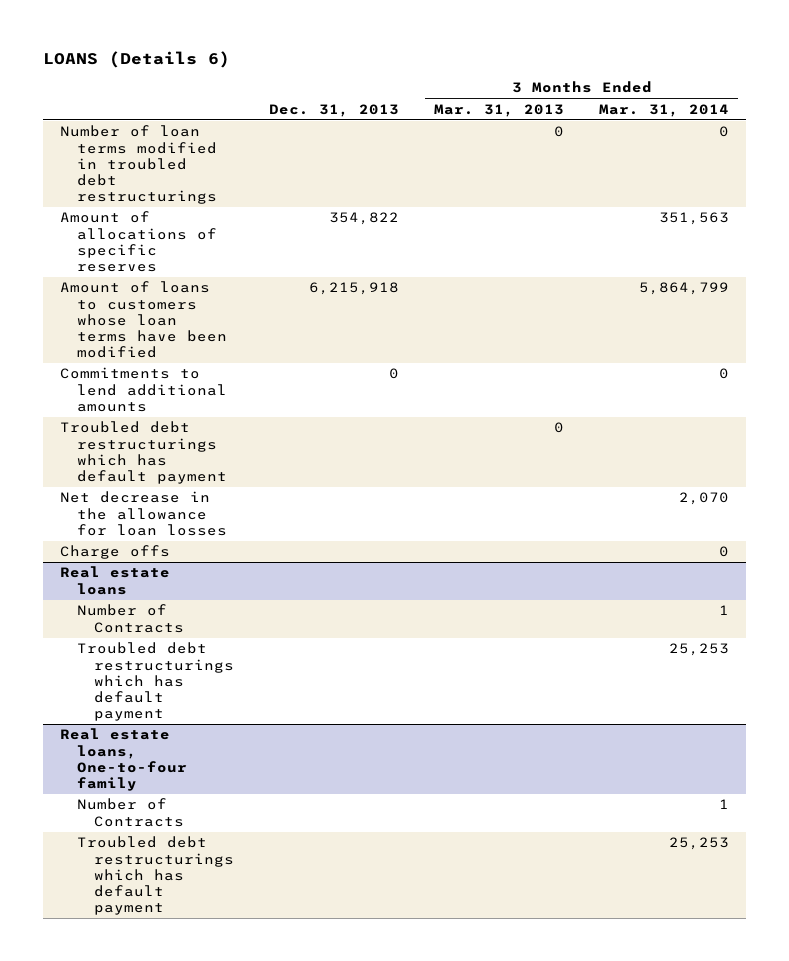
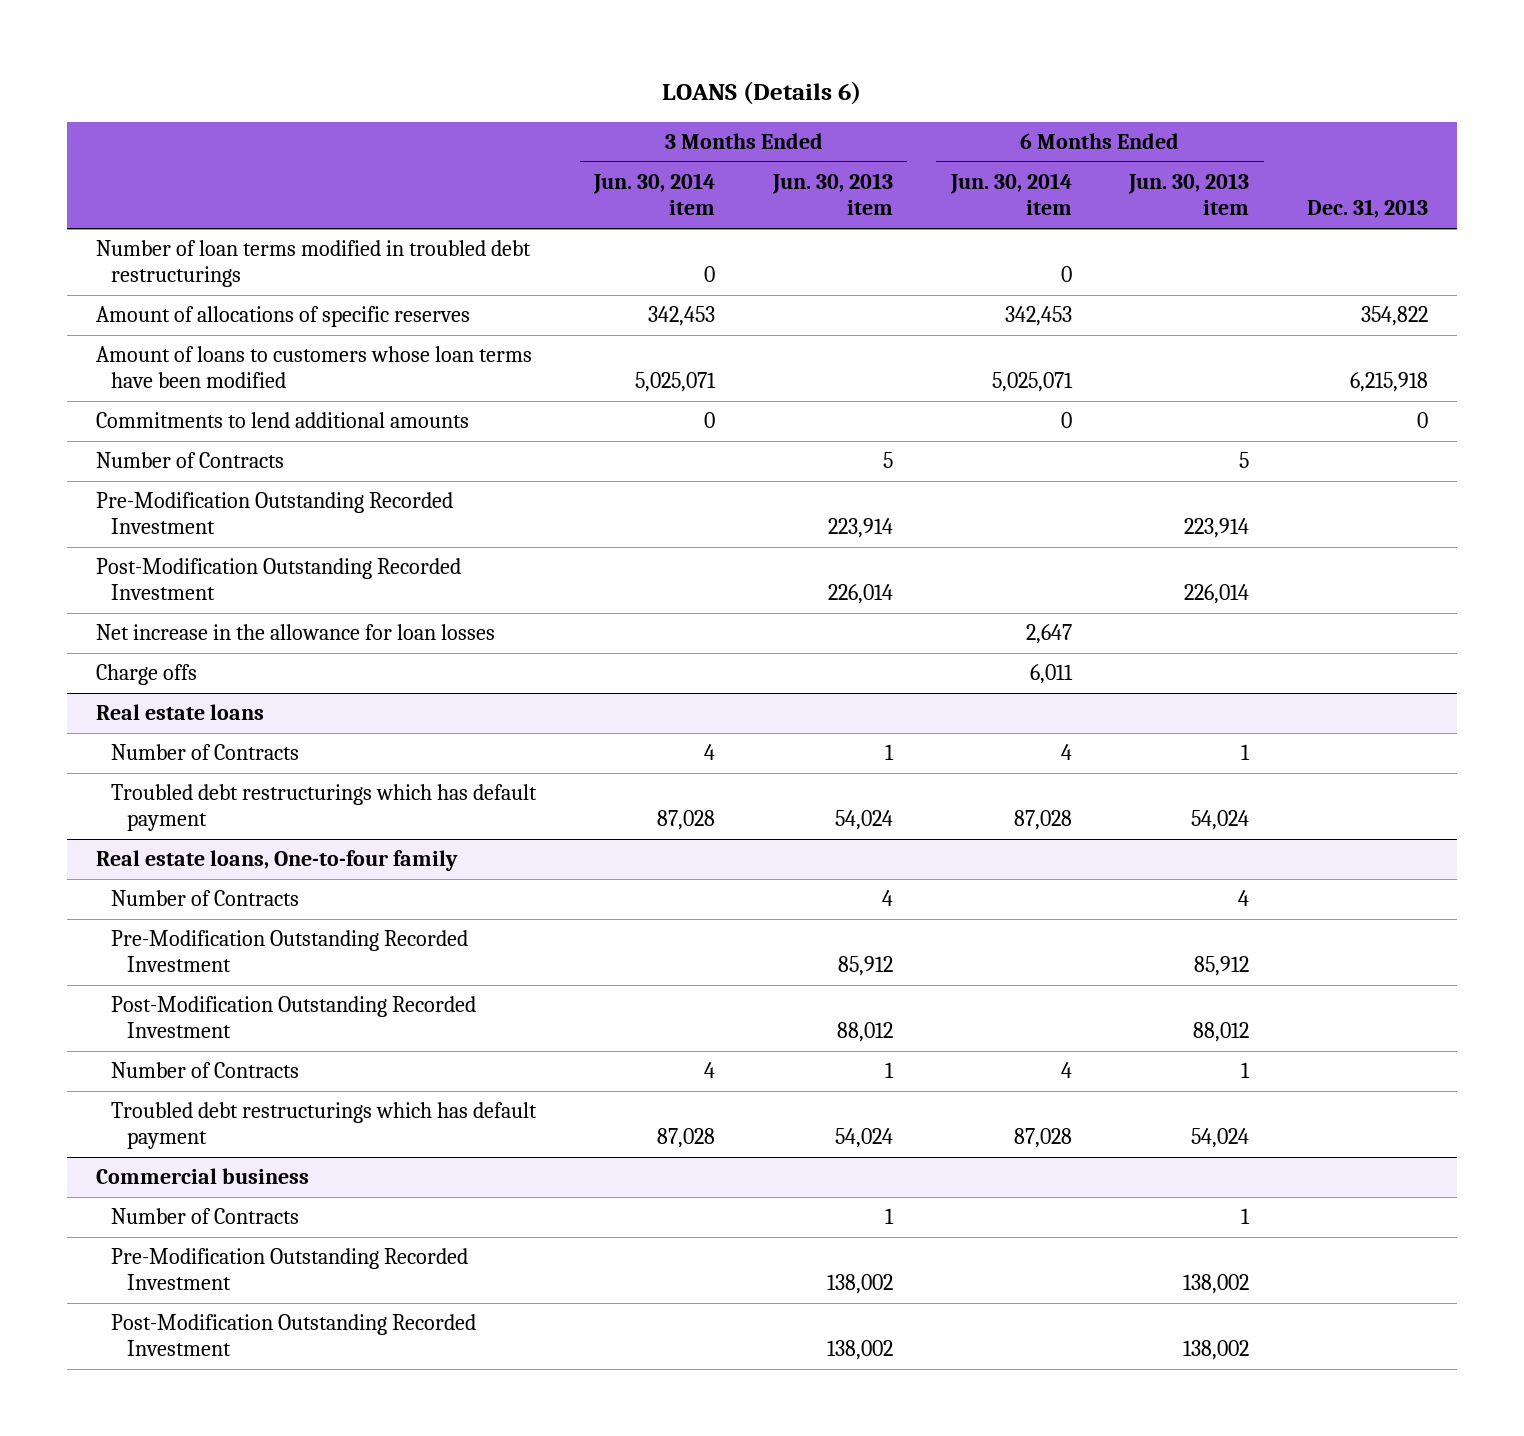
- | Dec. 31, 2013 | 3 Months Ended Mar. 31, 2013 | 3 Months Ended Mar. 31, 2014
+ | 3 Months Ended Jun. 30, 2014 item | 3 Months Ended Jun. 30, 2013 item | 6 Months Ended Jun. 30, 2014 item | 6 Months Ended Jun. 30, 2013 item | Dec. 31, 2013
- Troubled debt restructurings which has default payment | | 0 |
- Net decrease in the allowance for loan losses | | | 2,070
+ Number of Contracts | | 5 | | 5 |
+ Pre-Modification Outstanding Recorded Investment | | 223,914 | | 223,914 |
+ Post-Modification Outstanding Recorded Investment | | 226,014 | | 226,014 |
+ Net increase in the allowance for loan losses | | | 2,647 | |
@ Real estate loans, One-to-four family
+ Pre-Modification Outstanding Recorded Investment | | 85,912 | | 85,912 |
+ Post-Modification Outstanding Recorded Investment | | 88,012 | | 88,012 |
+ Number of Contracts | 4 | 1 | 4 | 1 |
+ Commercial business
+ Number of Contracts | | 1 | | 1 |
+ Pre-Modification Outstanding Recorded Investment | | 138,002 | | 138,002 |
+ Post-Modification Outstanding Recorded Investment | | 138,002 | | 138,002 |

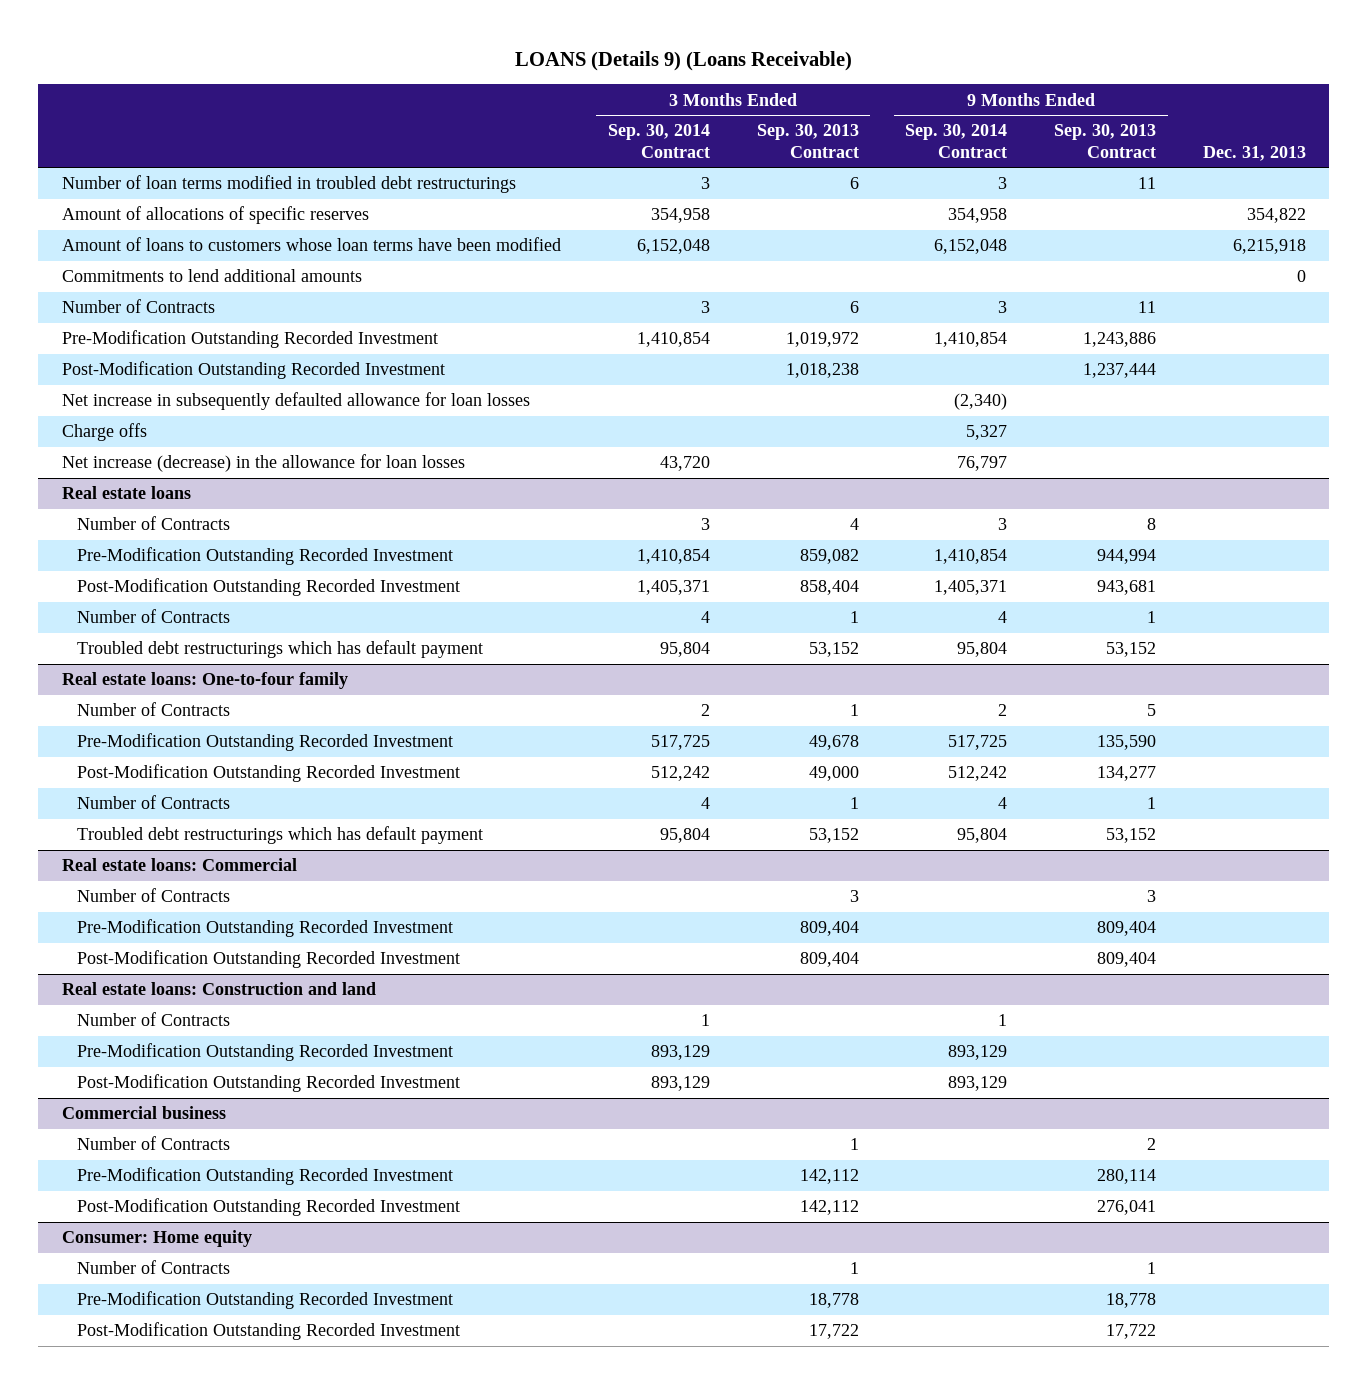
- LOANS (Details 6)
+ LOANS (Details 9) (Loans Receivable)
- | 3 Months Ended Jun. 30, 2014 item | 3 Months Ended Jun. 30, 2013 item | 6 Months Ended Jun. 30, 2014 item | 6 Months Ended Jun. 30, 2013 item | Dec. 31, 2013
+ | 3 Months Ended Sep. 30, 2014 Contract | 3 Months Ended Sep. 30, 2013 Contract | 9 Months Ended Sep. 30, 2014 Contract | 9 Months Ended Sep. 30, 2013 Contract | Dec. 31, 2013
- Net increase in the allowance for loan losses | | | 2,647 | |
+ Net increase in subsequently defaulted allowance for loan losses | | | (2,340) | |
+ Net increase (decrease) in the allowance for loan losses | 43,720 | | 76,797 | |
@ Real estate loans
+ Pre-Modification Outstanding Recorded Investment | 1,410,854 | 859,082 | 1,410,854 | 944,994 |
+ Post-Modification Outstanding Recorded Investment | 1,405,371 | 858,404 | 1,405,371 | 943,681 |
+ Number of Contracts | 4 | 1 | 4 | 1 |
- Real estate loans, One-to-four family
+ Real estate loans: One-to-four family
+ Real estate loans: Commercial
+ Number of Contracts | | 3 | | 3 |
+ Pre-Modification Outstanding Recorded Investment | | 809,404 | | 809,404 |
+ Post-Modification Outstanding Recorded Investment | | 809,404 | | 809,404 |
+ Real estate loans: Construction and land
+ Number of Contracts | 1 | | 1 | |
+ Pre-Modification Outstanding Recorded Investment | 893,129 | | 893,129 | |
+ Post-Modification Outstanding Recorded Investment | 893,129 | | 893,129 | |
+ Consumer: Home equity
+ Number of Contracts | | 1 | | 1 |
+ Pre-Modification Outstanding Recorded Investment | | 18,778 | | 18,778 |
+ Post-Modification Outstanding Recorded Investment | | 17,722 | | 17,722 |

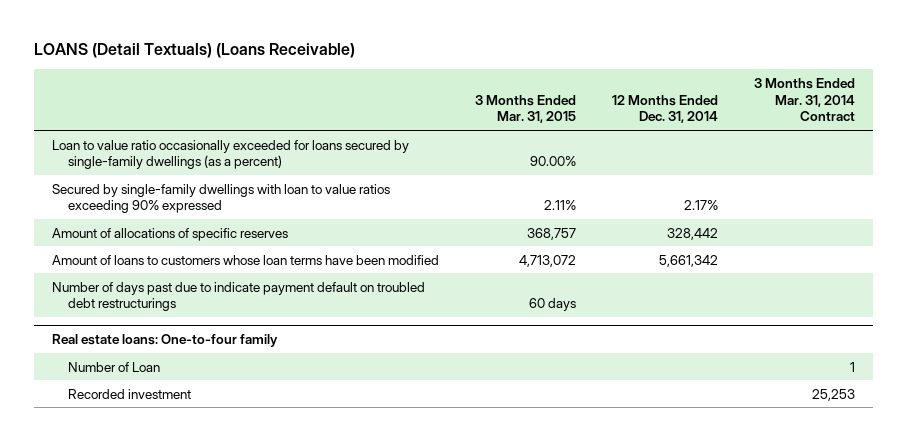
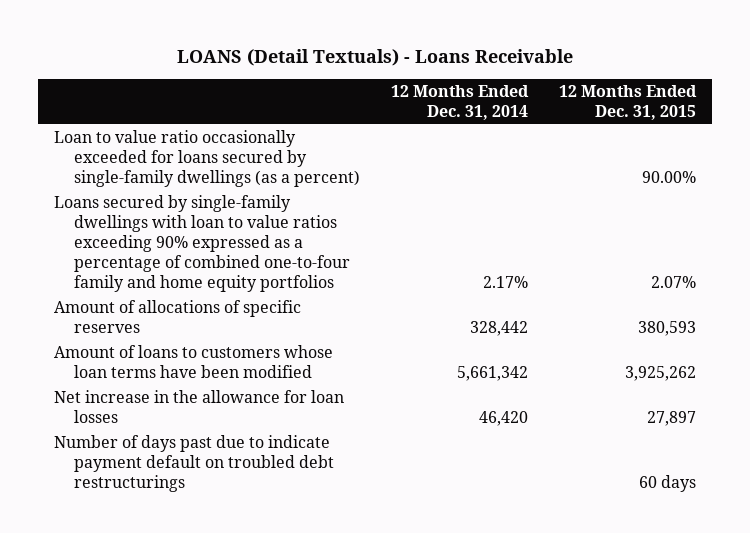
- LOANS (Detail Textuals) (Loans Receivable)
+ LOANS (Detail Textuals) - Loans Receivable
- | 3 Months Ended Mar. 31, 2015 | 12 Months Ended Dec. 31, 2014 | 3 Months Ended Mar. 31, 2014 Contract
+ | 12 Months Ended Dec. 31, 2014 | 12 Months Ended Dec. 31, 2015
- Secured by single-family dwellings with loan to value ratios exceeding 90% expressed | 2.11% | 2.17% |
+ Loans secured by single-family dwellings with loan to value ratios exceeding 90% expressed as a percentage of combined one-to-four family and home equity portfolios | 2.17% | 2.07%
+ Net increase in the allowance for loan losses | 46,420 | 27,897
- Real estate loans: One-to-four family
- Number of Loan | | | 1
- Recorded investment | | | 25,253

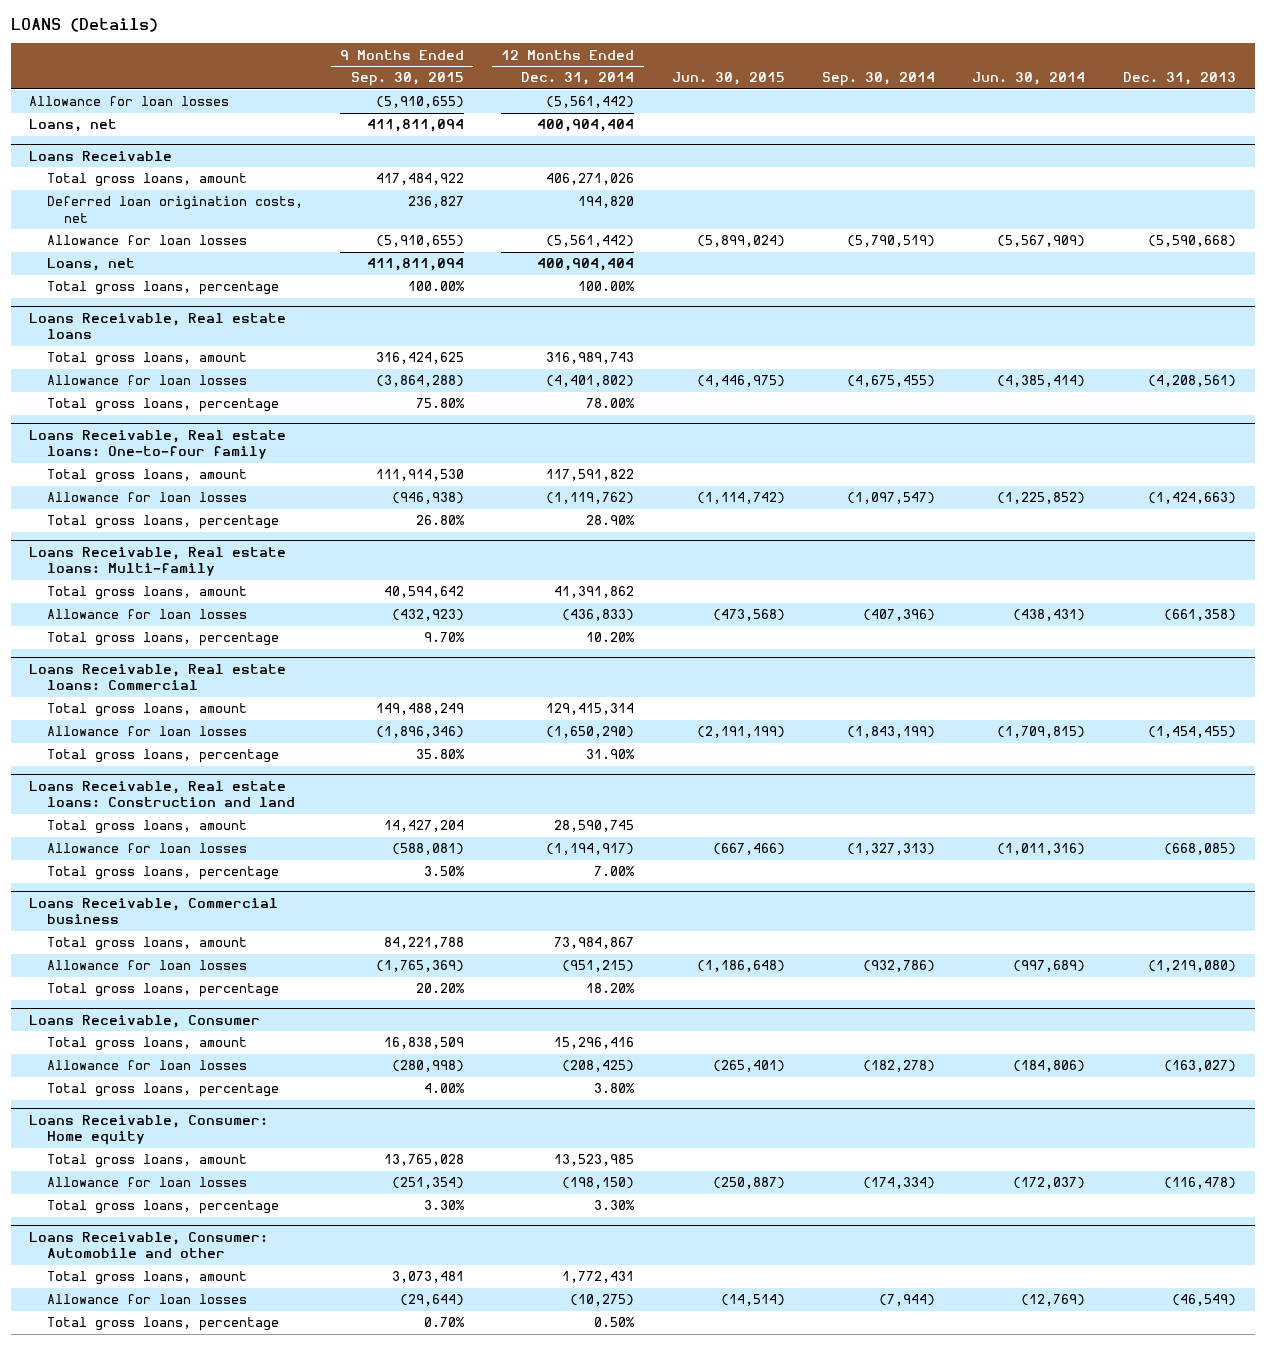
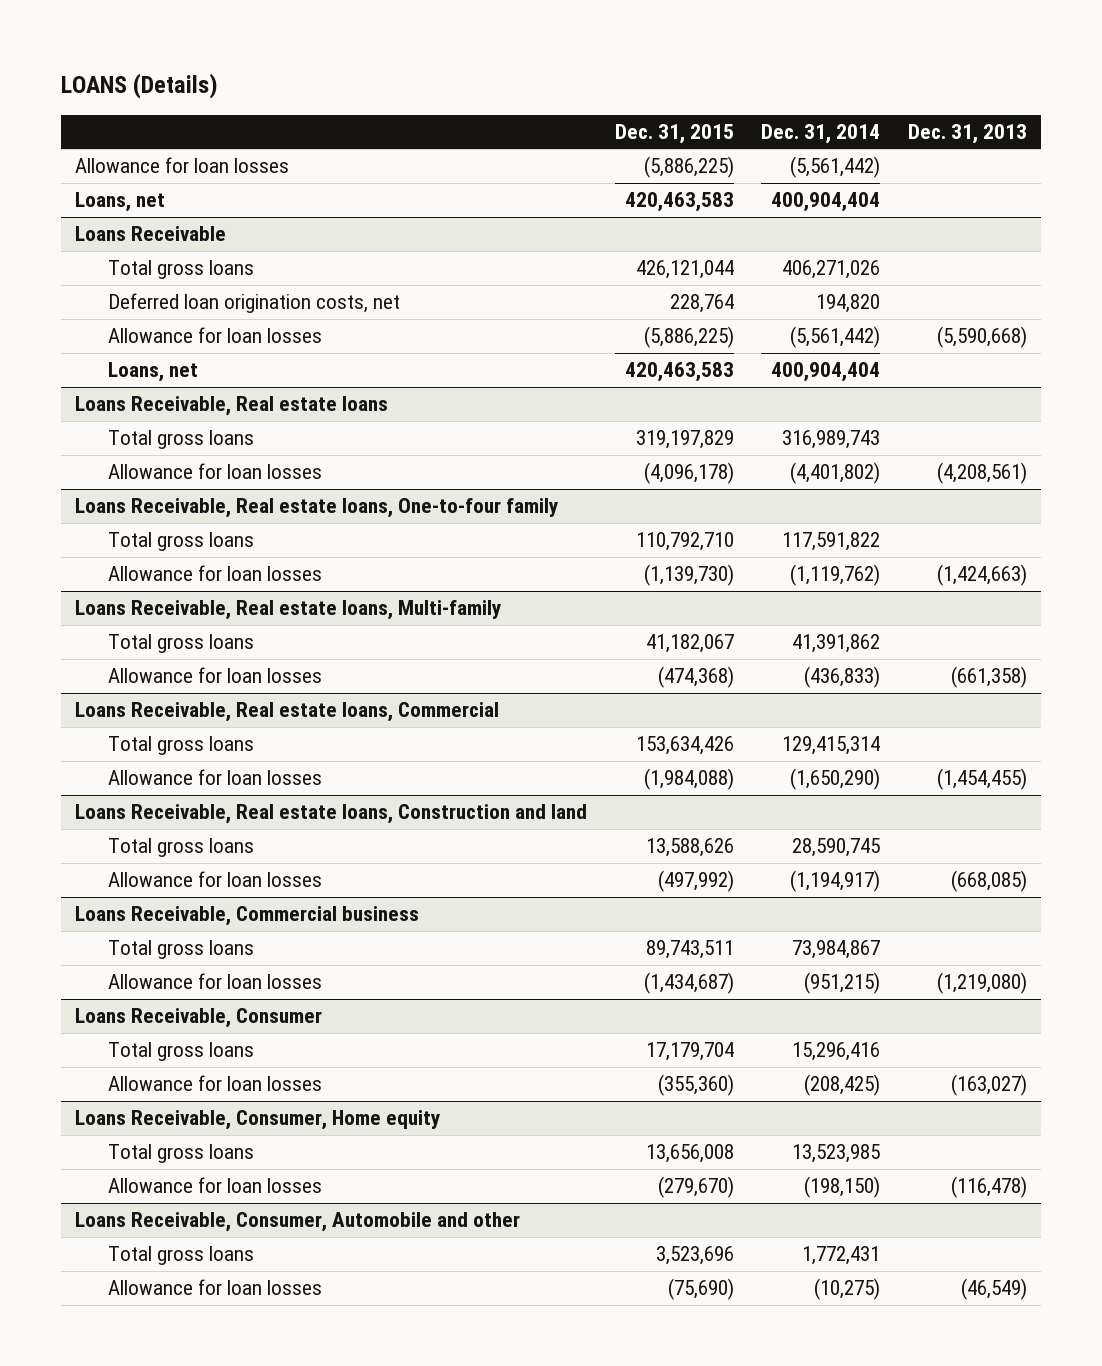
- | 9 Months Ended Sep. 30, 2015 | 12 Months Ended Dec. 31, 2014 | Jun. 30, 2015 | Sep. 30, 2014 | Jun. 30, 2014 | Dec. 31, 2013
+ | Dec. 31, 2015 | Dec. 31, 2014 | Dec. 31, 2013
@ Loans Receivable
- Total gross loans, amount | 417,484,922 | 406,271,026 | | | |
+ Total gross loans | 426,121,044 | 406,271,026 |
- Total gross loans, percentage | 100.00% | 100.00% | | | |
@ Loans Receivable, Real estate loans
- Total gross loans, amount | 316,424,625 | 316,989,743 | | | |
+ Total gross loans | 319,197,829 | 316,989,743 |
- Total gross loans, percentage | 75.80% | 78.00% | | | |
- Loans Receivable, Real estate loans: One-to-four family
- Total gross loans, amount | 111,914,530 | 117,591,822 | | | |
+ Loans Receivable, Real estate loans, One-to-four family
+ Total gross loans | 110,792,710 | 117,591,822 |
- Total gross loans, percentage | 26.80% | 28.90% | | | |
- Loans Receivable, Real estate loans: Multi-family
- Total gross loans, amount | 40,594,642 | 41,391,862 | | | |
+ Loans Receivable, Real estate loans, Multi-family
+ Total gross loans | 41,182,067 | 41,391,862 |
- Total gross loans, percentage | 9.70% | 10.20% | | | |
- Loans Receivable, Real estate loans: Commercial
- Total gross loans, amount | 149,488,249 | 129,415,314 | | | |
+ Loans Receivable, Real estate loans, Commercial
+ Total gross loans | 153,634,426 | 129,415,314 |
- Total gross loans, percentage | 35.80% | 31.90% | | | |
- Loans Receivable, Real estate loans: Construction and land
- Total gross loans, amount | 14,427,204 | 28,590,745 | | | |
+ Loans Receivable, Real estate loans, Construction and land
+ Total gross loans | 13,588,626 | 28,590,745 |
- Total gross loans, percentage | 3.50% | 7.00% | | | |
@ Loans Receivable, Commercial business
- Total gross loans, amount | 84,221,788 | 73,984,867 | | | |
+ Total gross loans | 89,743,511 | 73,984,867 |
- Total gross loans, percentage | 20.20% | 18.20% | | | |
@ Loans Receivable, Consumer
- Total gross loans, amount | 16,838,509 | 15,296,416 | | | |
+ Total gross loans | 17,179,704 | 15,296,416 |
- Total gross loans, percentage | 4.00% | 3.80% | | | |
- Loans Receivable, Consumer: Home equity
- Total gross loans, amount | 13,765,028 | 13,523,985 | | | |
+ Loans Receivable, Consumer, Home equity
+ Total gross loans | 13,656,008 | 13,523,985 |
- Total gross loans, percentage | 3.30% | 3.30% | | | |
- Loans Receivable, Consumer: Automobile and other
- Total gross loans, amount | 3,073,481 | 1,772,431 | | | |
+ Loans Receivable, Consumer, Automobile and other
+ Total gross loans | 3,523,696 | 1,772,431 |
- Total gross loans, percentage | 0.70% | 0.50% | | | |

